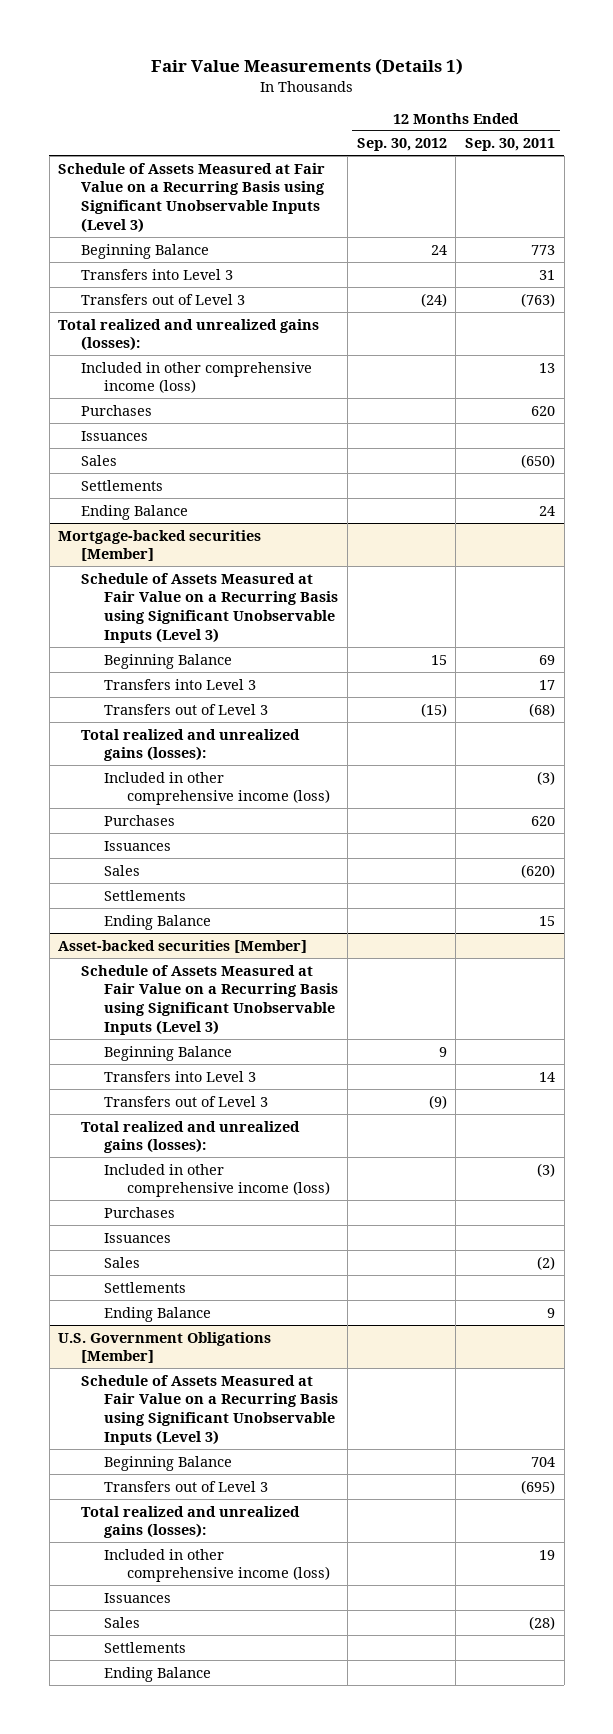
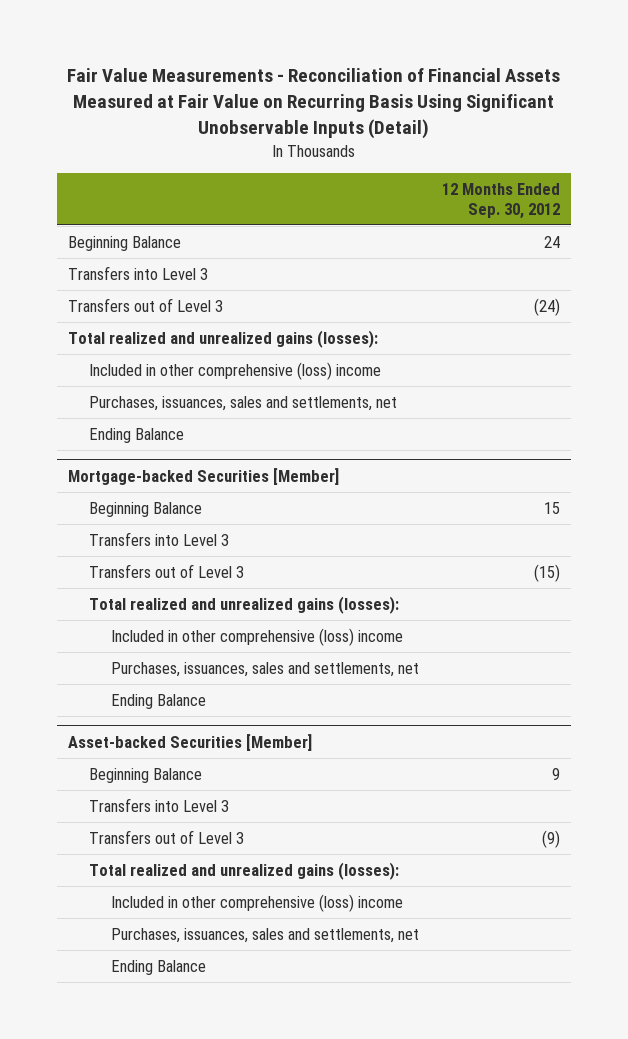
- Fair Value Measurements (Details 1)
+ Fair Value Measurements - Reconciliation of Financial Assets Measured at Fair Value on Recurring Basis Using Significant Unobservable Inputs (Detail)
- | 12 Months Ended Sep. 30, 2012 | 12 Months Ended Sep. 30, 2011
+ | 12 Months Ended Sep. 30, 2012
- Schedule of Assets Measured at Fair Value on a Recurring Basis using Significant Unobservable Inputs (Level 3)
- Included in other comprehensive income (loss) | | 13
- Purchases | | 620
- Issuances
- Sales | | (650)
- Settlements
+ Included in other comprehensive (loss) income
+ Purchases, issuances, sales and settlements, net
- Mortgage-backed securities [Member]
- Schedule of Assets Measured at Fair Value on a Recurring Basis using Significant Unobservable Inputs (Level 3)
+ Mortgage-backed Securities [Member]
- Included in other comprehensive income (loss) | | (3)
- Purchases | | 620
- Issuances
- Sales | | (620)
- Settlements
+ Included in other comprehensive (loss) income
+ Purchases, issuances, sales and settlements, net
- Asset-backed securities [Member]
- Schedule of Assets Measured at Fair Value on a Recurring Basis using Significant Unobservable Inputs (Level 3)
+ Asset-backed Securities [Member]
- Included in other comprehensive income (loss) | | (3)
- Purchases
- Issuances
- Sales | | (2)
- Settlements
+ Included in other comprehensive (loss) income
+ Purchases, issuances, sales and settlements, net
- U.S. Government Obligations [Member]
- Schedule of Assets Measured at Fair Value on a Recurring Basis using Significant Unobservable Inputs (Level 3)
- Beginning Balance | | 704
- Transfers out of Level 3 | | (695)
- Total realized and unrealized gains (losses):
- Included in other comprehensive income (loss) | | 19
- Issuances
- Sales | | (28)
- Settlements
- Ending Balance

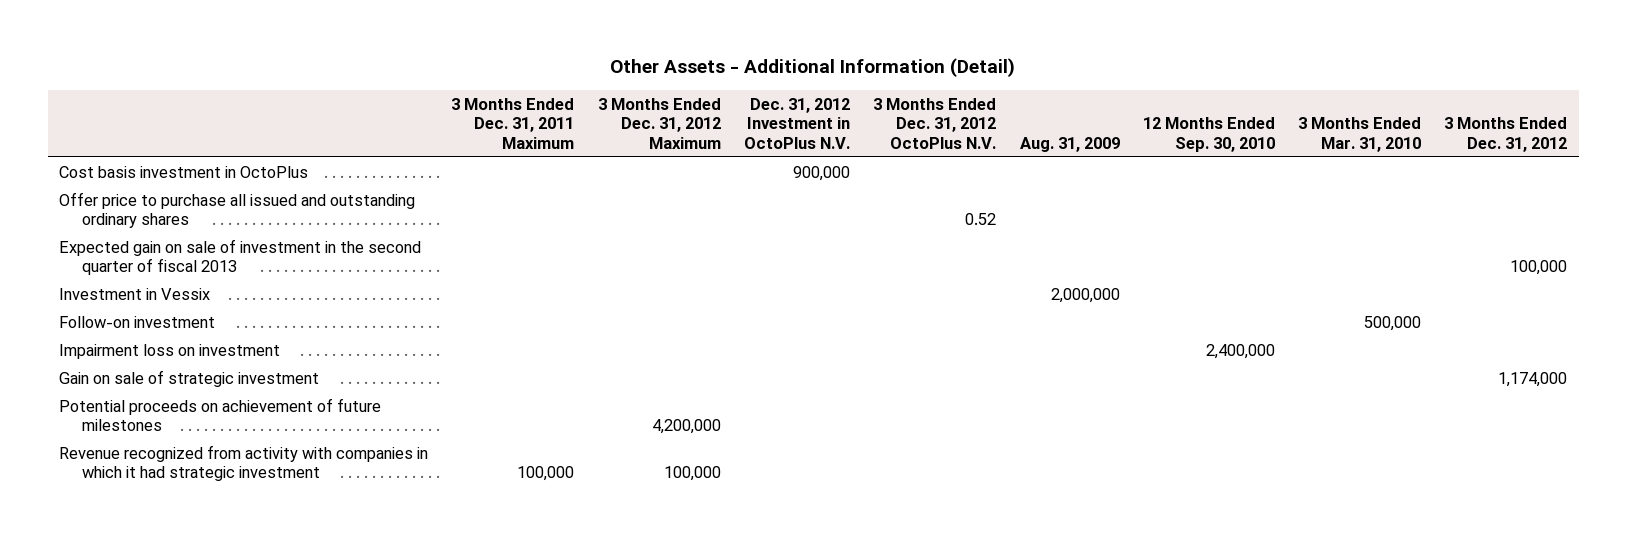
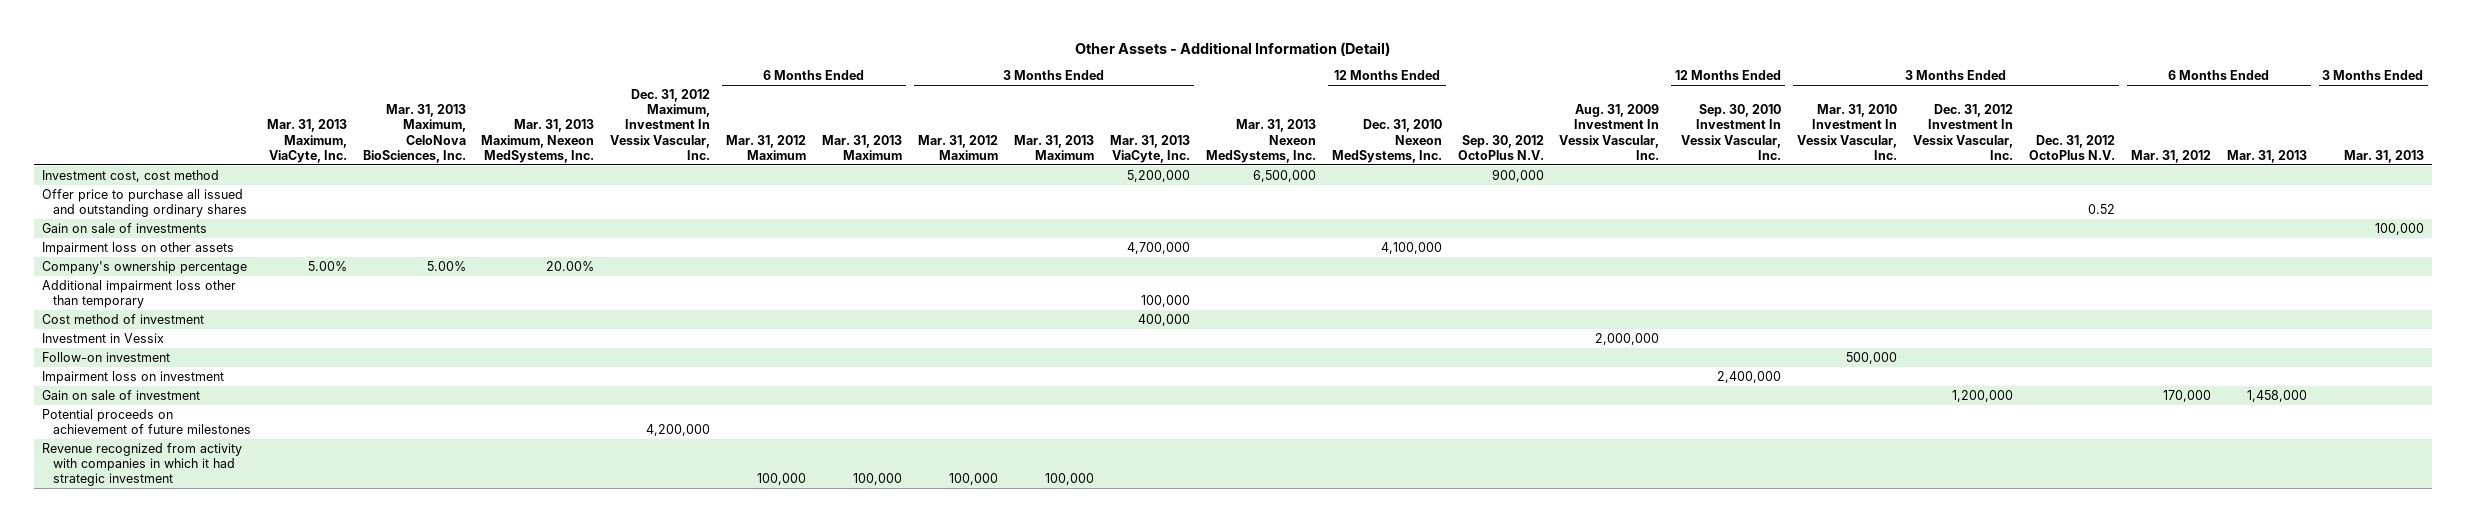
- | 3 Months Ended Dec. 31, 2011 Maximum | 3 Months Ended Dec. 31, 2012 Maximum | Dec. 31, 2012 Investment in OctoPlus N.V. | 3 Months Ended Dec. 31, 2012 OctoPlus N.V. | Aug. 31, 2009 | 12 Months Ended Sep. 30, 2010 | 3 Months Ended Mar. 31, 2010 | 3 Months Ended Dec. 31, 2012
+ | Mar. 31, 2013 Maximum, ViaCyte, Inc. | Mar. 31, 2013 Maximum, CeloNova BioSciences, Inc. | Mar. 31, 2013 Maximum, Nexeon MedSystems, Inc. | Dec. 31, 2012 Maximum, Investment In Vessix Vascular, Inc. | 6 Months Ended Mar. 31, 2012 Maximum | 6 Months Ended Mar. 31, 2013 Maximum | 3 Months Ended Mar. 31, 2012 Maximum | 3 Months Ended Mar. 31, 2013 Maximum | 3 Months Ended Mar. 31, 2013 ViaCyte, Inc. | Mar. 31, 2013 Nexeon MedSystems, Inc. | 12 Months Ended Dec. 31, 2010 Nexeon MedSystems, Inc. | Sep. 30, 2012 OctoPlus N.V. | Aug. 31, 2009 Investment In Vessix Vascular, Inc. | 12 Months Ended Sep. 30, 2010 Investment In Vessix Vascular, Inc. | 3 Months Ended Mar. 31, 2010 Investment In Vessix Vascular, Inc. | 3 Months Ended Dec. 31, 2012 Investment In Vessix Vascular, Inc. | 3 Months Ended Dec. 31, 2012 OctoPlus N.V. | 6 Months Ended Mar. 31, 2012 | 6 Months Ended Mar. 31, 2013 | 3 Months Ended Mar. 31, 2013
- Cost basis investment in OctoPlus | | | 900,000 | | | | |
+ Investment cost, cost method | | | | | | | | | 5,200,000 | 6,500,000 | | 900,000 | | | | | | | |
- Expected gain on sale of investment in the second quarter of fiscal 2013 | | | | | | | | 100,000
+ Gain on sale of investments | | | | | | | | | | | | | | | | | | | | 100,000
+ Impairment loss on other assets | | | | | | | | | 4,700,000 | | 4,100,000 | | | | | | | | |
+ Company's ownership percentage | 5.00% | 5.00% | 20.00% | | | | | | | | | | | | | | | | |
+ Additional impairment loss other than temporary | | | | | | | | | 100,000 | | | | | | | | | | |
+ Cost method of investment | | | | | | | | | 400,000 | | | | | | | | | | |
- Gain on sale of strategic investment | | | | | | | | 1,174,000
+ Gain on sale of investment | | | | | | | | | | | | | | | | 1,200,000 | | 170,000 | 1,458,000 |

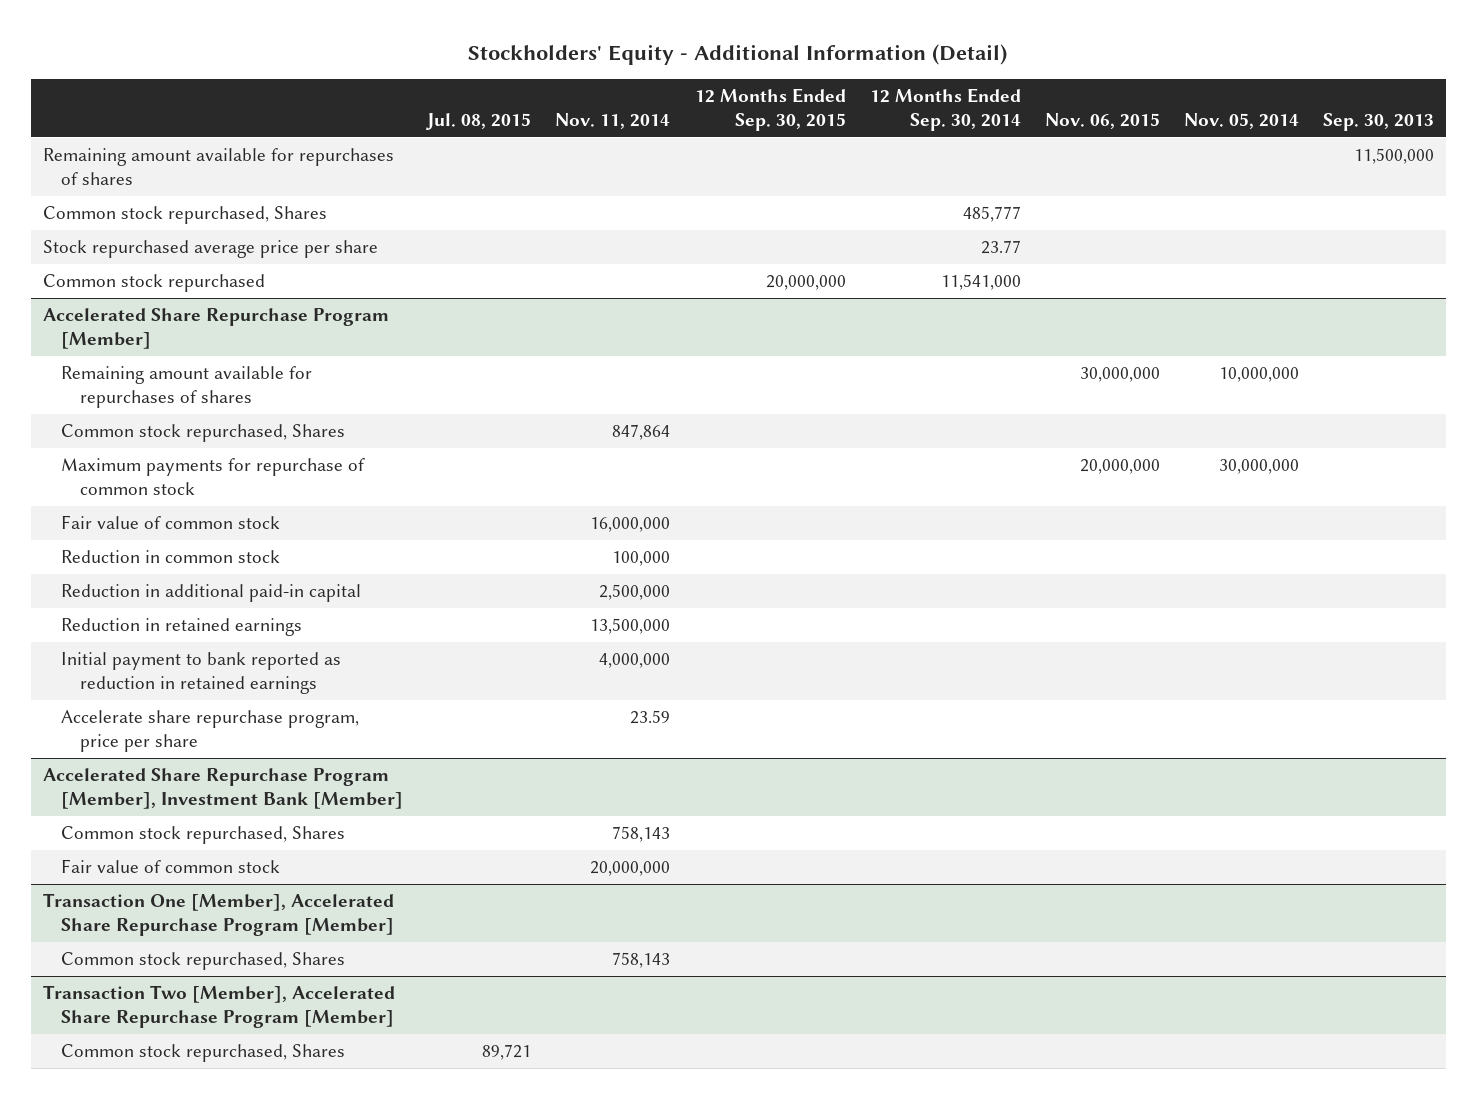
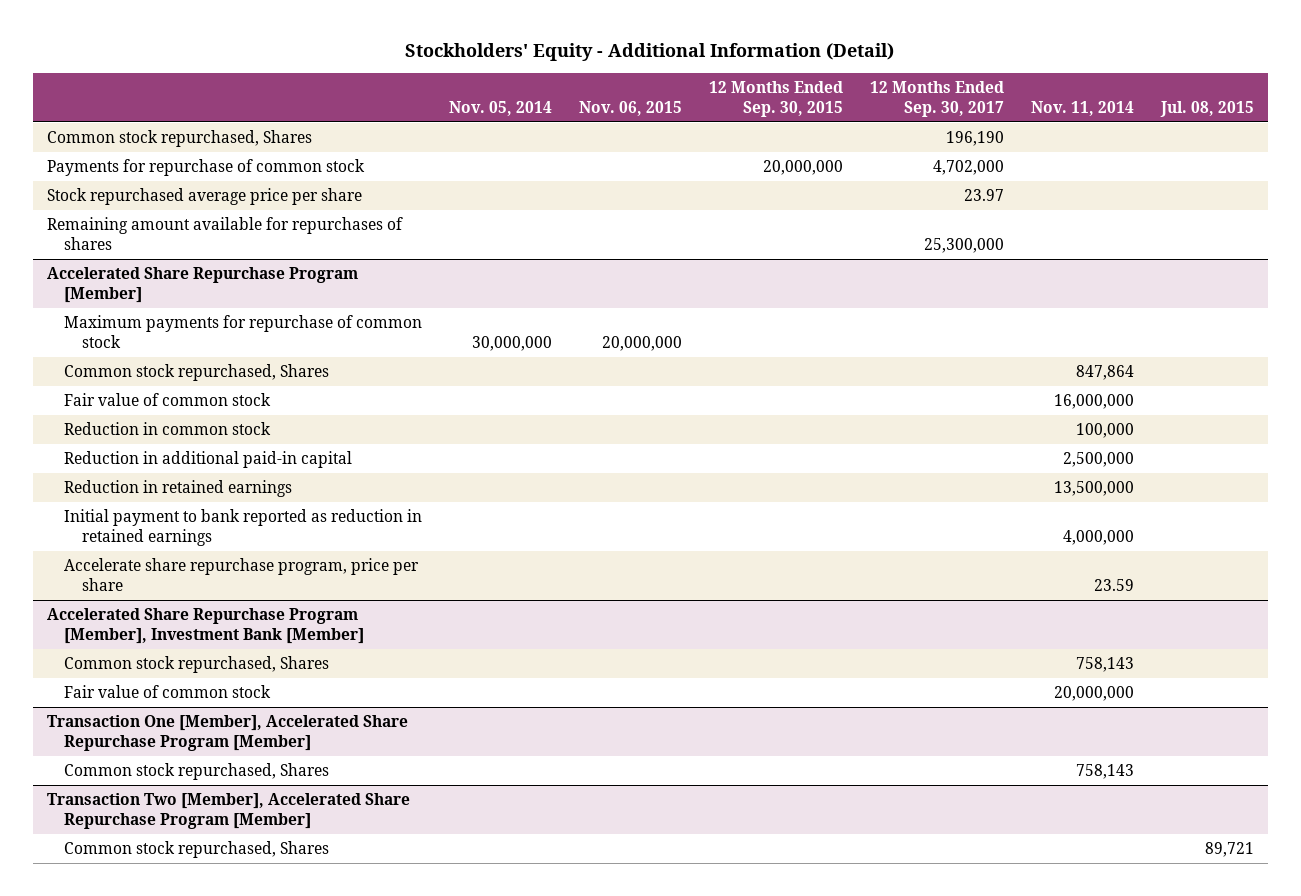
- | Jul. 08, 2015 | Nov. 11, 2014 | 12 Months Ended Sep. 30, 2015 | 12 Months Ended Sep. 30, 2014 | Nov. 06, 2015 | Nov. 05, 2014 | Sep. 30, 2013
+ | Nov. 05, 2014 | Nov. 06, 2015 | 12 Months Ended Sep. 30, 2015 | 12 Months Ended Sep. 30, 2017 | Nov. 11, 2014 | Jul. 08, 2015
+ Payments for repurchase of common stock | | | 20,000,000 | 4,702,000 | |
- Common stock repurchased | | | 20,000,000 | 11,541,000 | | |
moved down: Remaining amount available for repurchases of shares | | | | 25,300,000 | |
@ Accelerated Share Repurchase Program [Member]
- Remaining amount available for repurchases of shares | | | | | 30,000,000 | 10,000,000 |
moved down: Common stock repurchased, Shares | | | | | 847,864 |

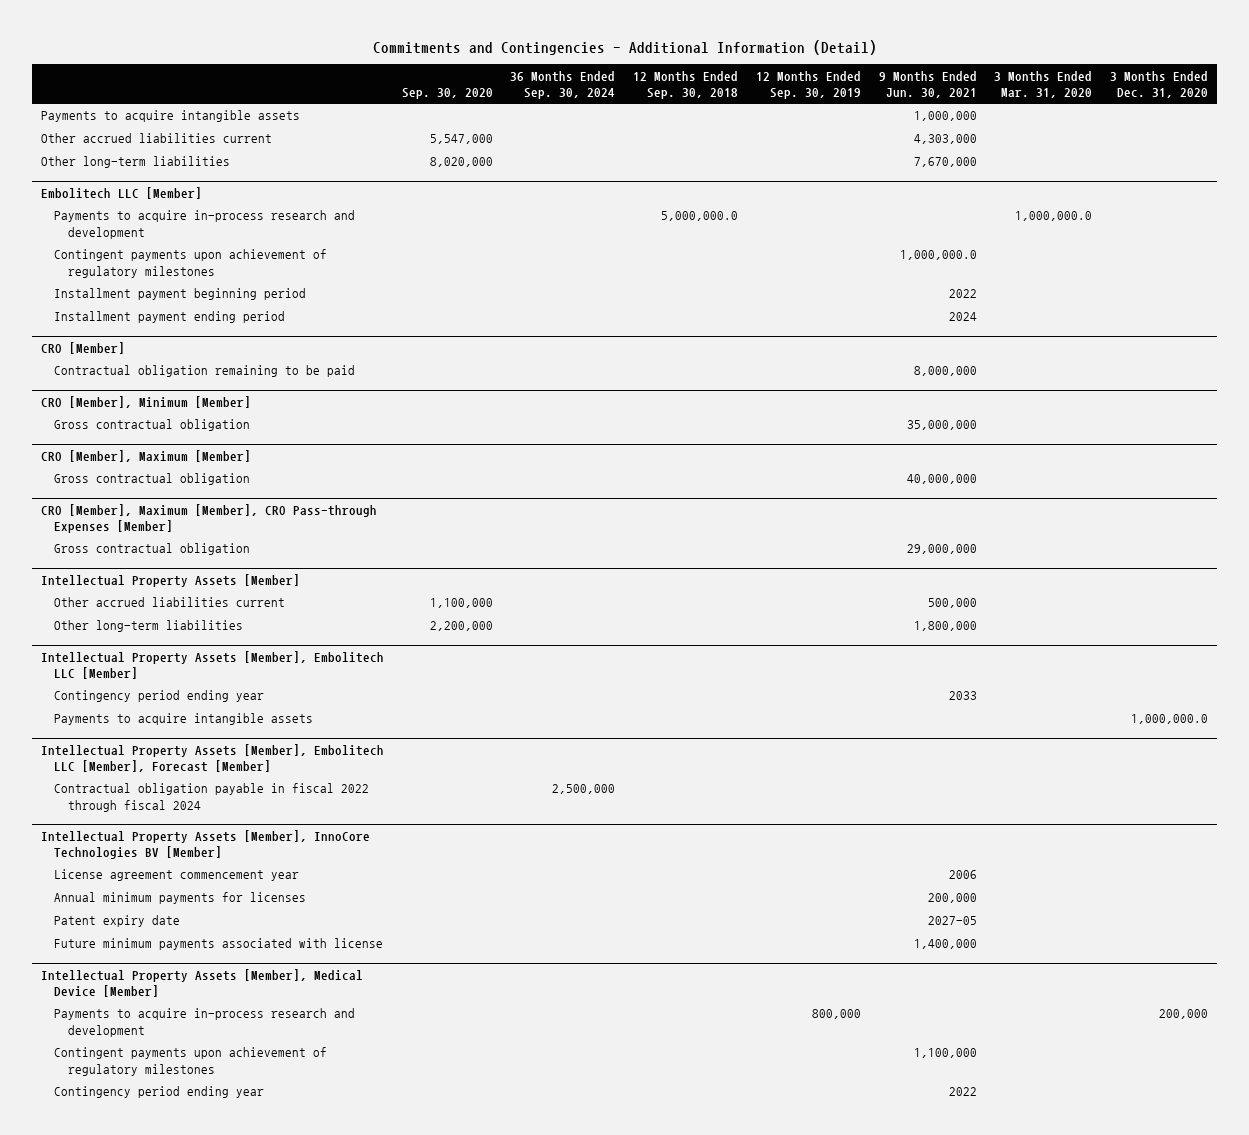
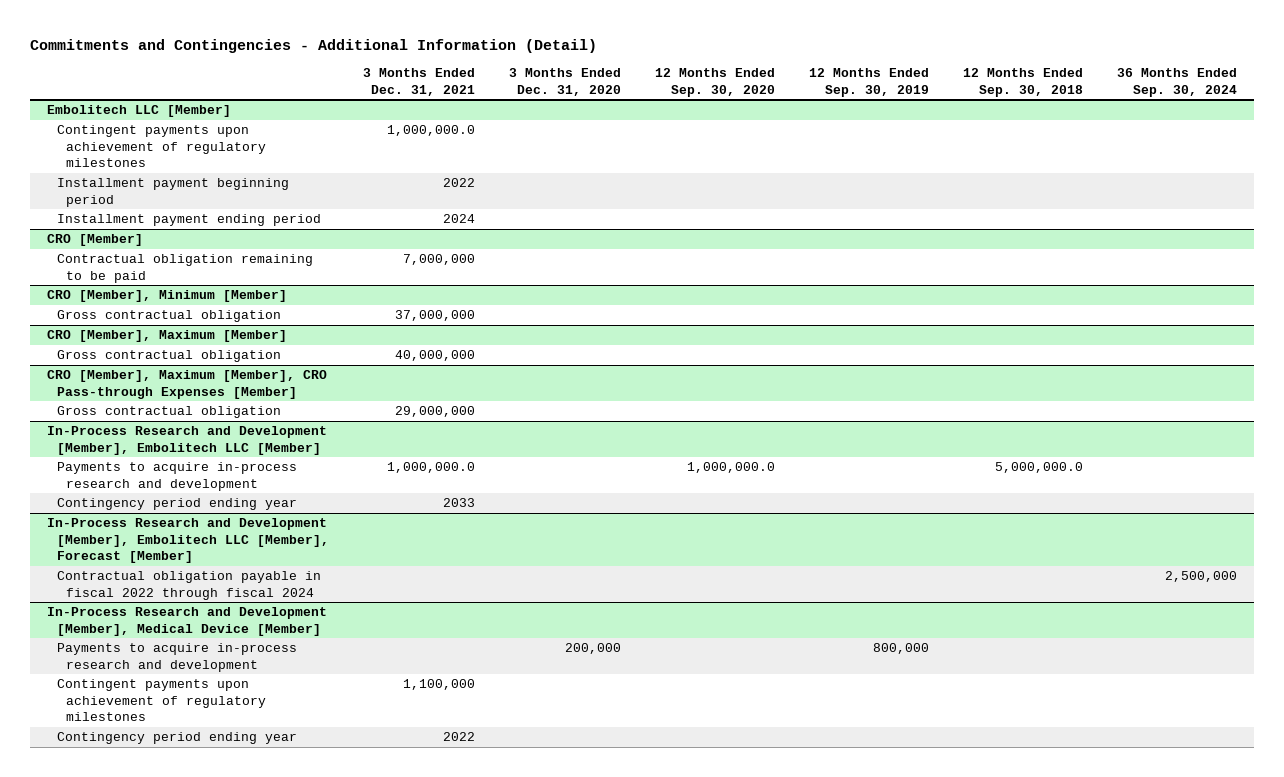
- | Sep. 30, 2020 | 36 Months Ended Sep. 30, 2024 | 12 Months Ended Sep. 30, 2018 | 12 Months Ended Sep. 30, 2019 | 9 Months Ended Jun. 30, 2021 | 3 Months Ended Mar. 31, 2020 | 3 Months Ended Dec. 31, 2020
+ | 3 Months Ended Dec. 31, 2021 | 3 Months Ended Dec. 31, 2020 | 12 Months Ended Sep. 30, 2020 | 12 Months Ended Sep. 30, 2019 | 12 Months Ended Sep. 30, 2018 | 36 Months Ended Sep. 30, 2024
- Payments to acquire intangible assets | | | | | 1,000,000 | |
- Other accrued liabilities current | 5,547,000 | | | | 4,303,000 | |
- Other long-term liabilities | 8,020,000 | | | | 7,670,000 | |
@ Embolitech LLC [Member]
- Payments to acquire in-process research and development | | | 5,000,000.0 | | | 1,000,000.0 |
- Intellectual Property Assets [Member]
- Other accrued liabilities current | 1,100,000 | | | | 500,000 | |
- Other long-term liabilities | 2,200,000 | | | | 1,800,000 | |
- Intellectual Property Assets [Member], Embolitech LLC [Member]
- Contingency period ending year | | | | | 2033 | |
- Payments to acquire intangible assets | | | | | | | 1,000,000.0
- Intellectual Property Assets [Member], Embolitech LLC [Member], Forecast [Member]
+ In-Process Research and Development [Member], Embolitech LLC [Member]
+ Payments to acquire in-process research and development | 1,000,000.0 | | 1,000,000.0 | | 5,000,000.0 |
+ Contingency period ending year | 2033 | | | | |
+ In-Process Research and Development [Member], Embolitech LLC [Member], Forecast [Member]
- Intellectual Property Assets [Member], InnoCore Technologies BV [Member]
- License agreement commencement year | | | | | 2006 | |
- Annual minimum payments for licenses | | | | | 200,000 | |
- Patent expiry date | | | | | 2027-05 | |
- Future minimum payments associated with license | | | | | 1,400,000 | |
- Intellectual Property Assets [Member], Medical Device [Member]
+ In-Process Research and Development [Member], Medical Device [Member]

